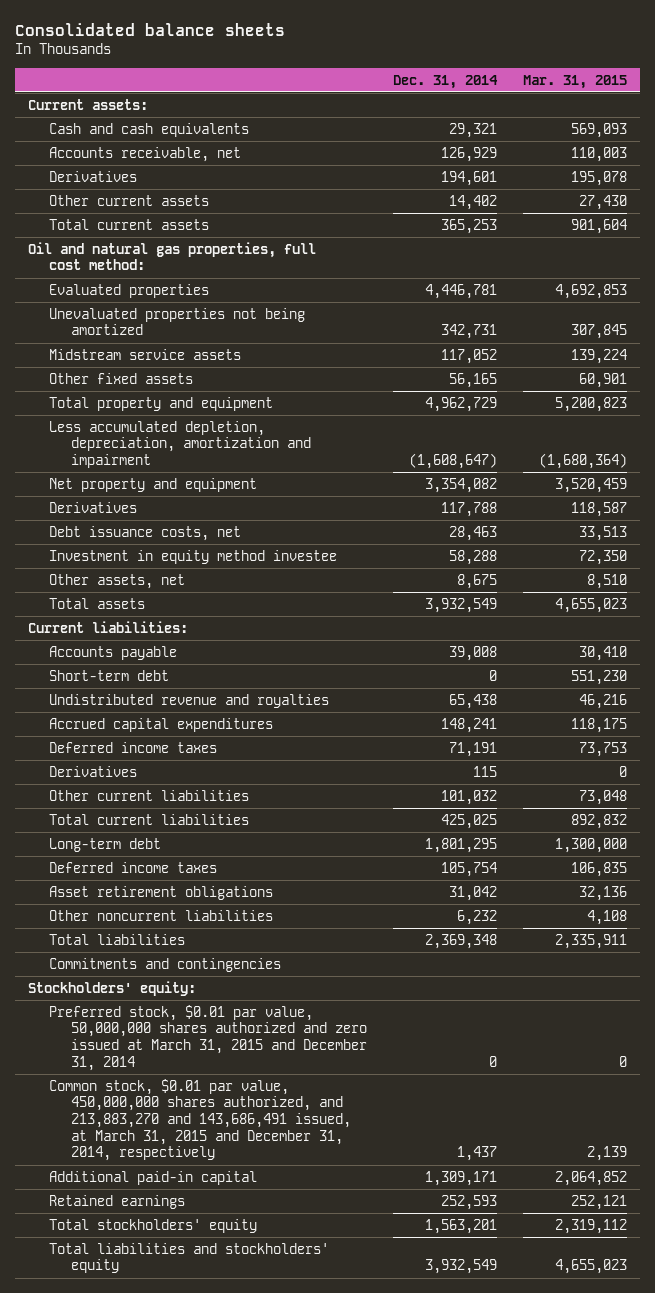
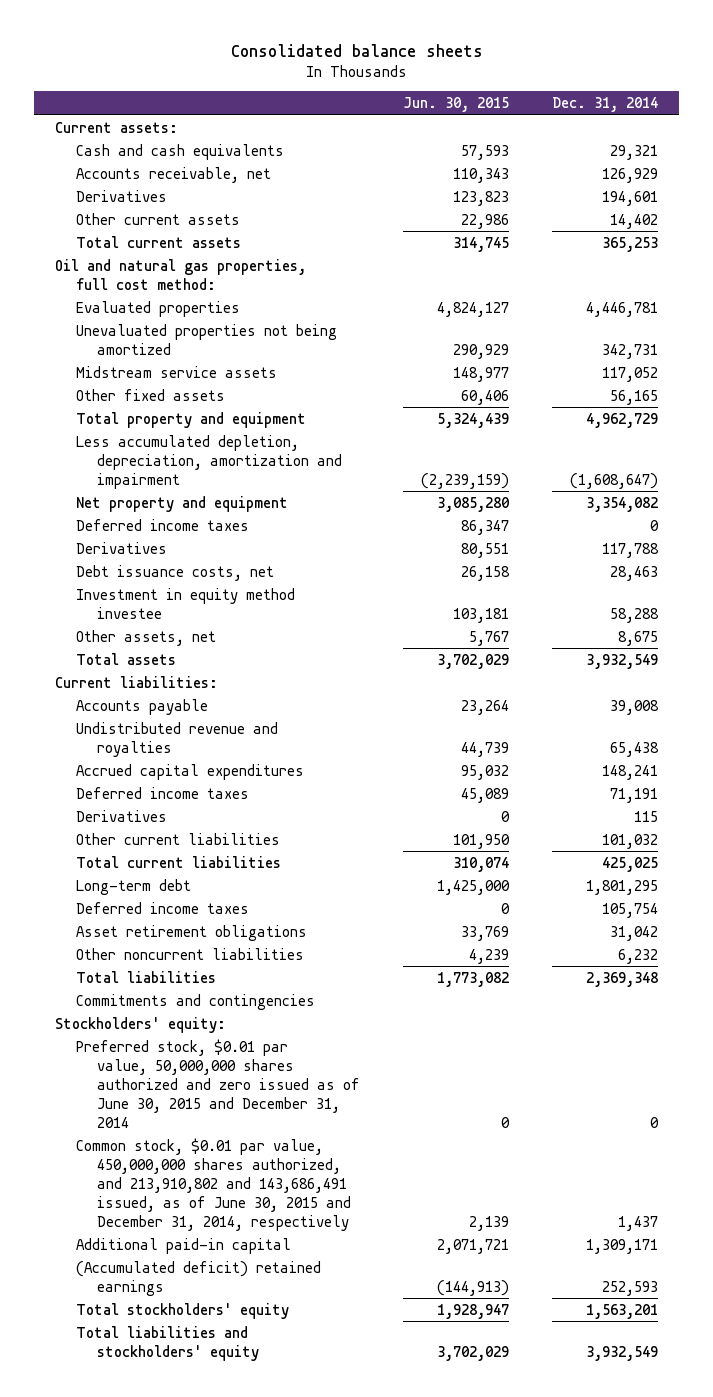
- | Dec. 31, 2014 | Mar. 31, 2015
+ | Jun. 30, 2015 | Dec. 31, 2014
+ Deferred income taxes | 86,347 | 0
- Short-term debt | 0 | 551,230
- Preferred stock, $0.01 par value, 50,000,000 shares authorized and zero issued at March 31, 2015 and December 31, 2014 | 0 | 0
- Common stock, $0.01 par value, 450,000,000 shares authorized, and 213,883,270 and 143,686,491 issued, at March 31, 2015 and December 31, 2014, respectively | 1,437 | 2,139
+ Preferred stock, $0.01 par value, 50,000,000 shares authorized and zero issued as of June 30, 2015 and December 31, 2014 | 0 | 0
+ Common stock, $0.01 par value, 450,000,000 shares authorized, and 213,910,802 and 143,686,491 issued, as of June 30, 2015 and December 31, 2014, respectively | 2,139 | 1,437
- Retained earnings | 252,593 | 252,121
+ (Accumulated deficit) retained earnings | (144,913) | 252,593

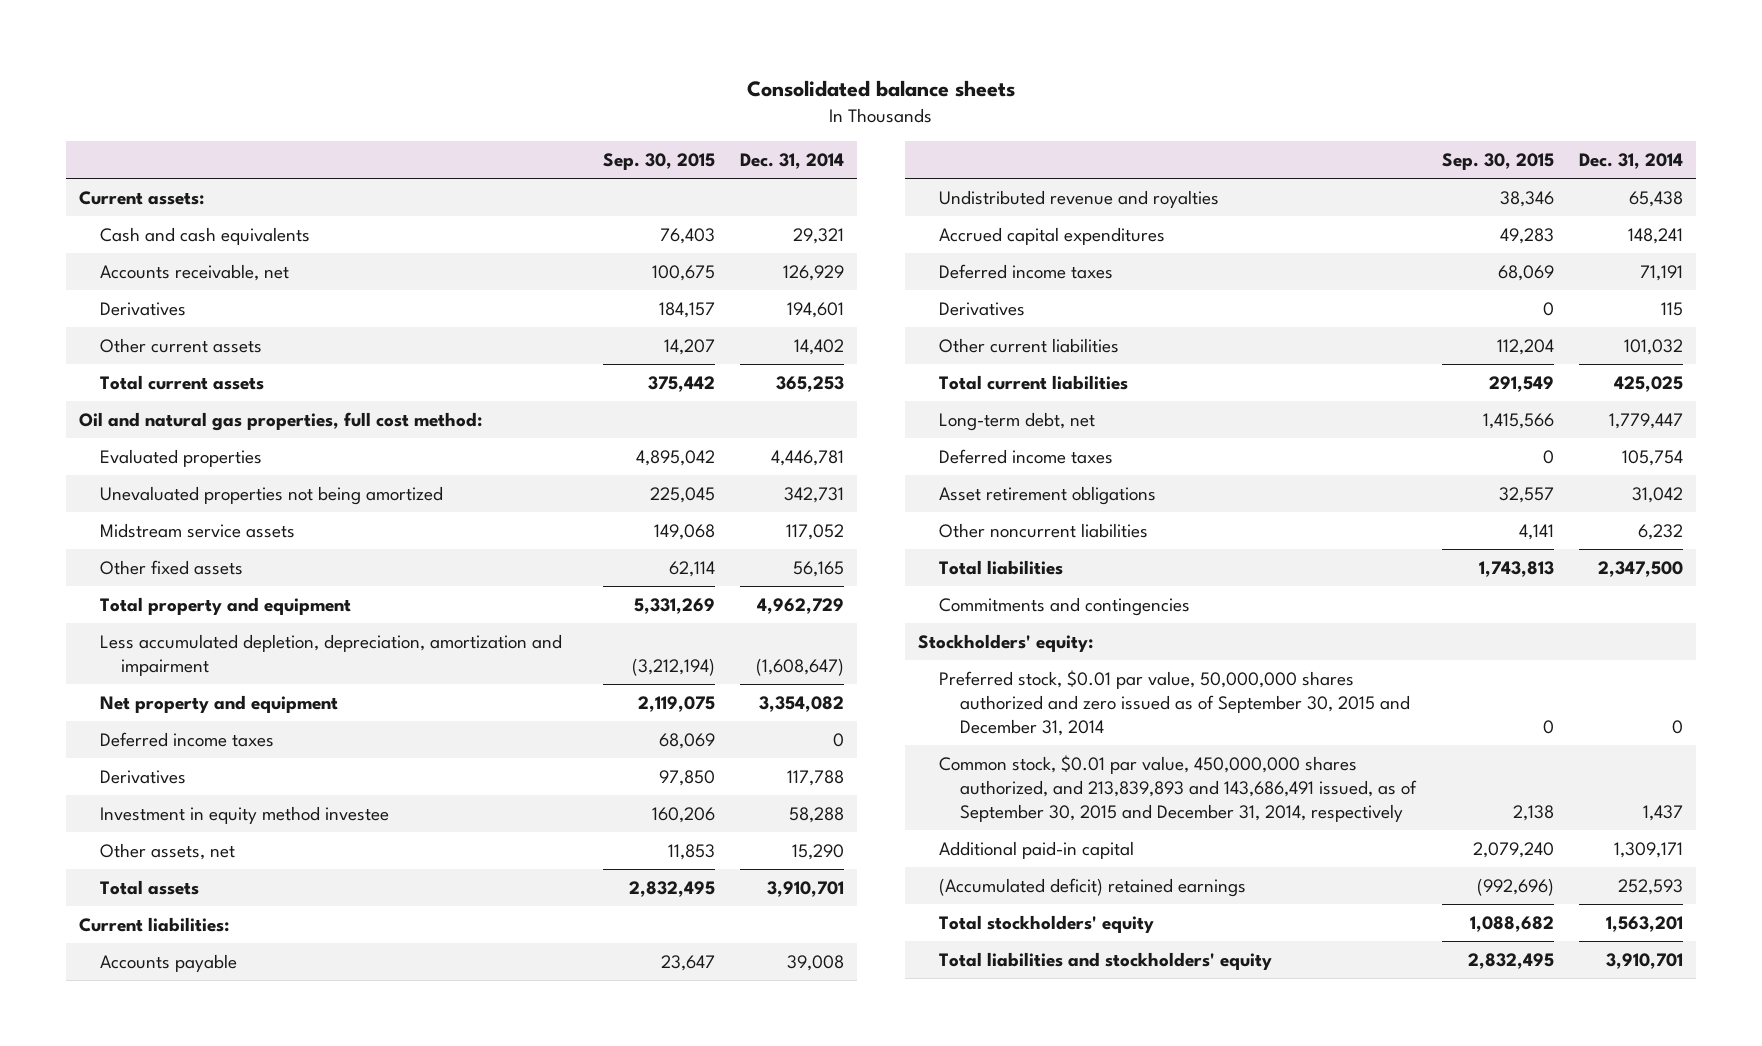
- | Jun. 30, 2015 | Dec. 31, 2014
+ | Sep. 30, 2015 | Dec. 31, 2014
- Debt issuance costs, net | 26,158 | 28,463
- Other assets, net | 5,767 | 8,675
- Total assets | 3,702,029 | 3,932,549
+ Other assets, net | 11,853 | 15,290
+ Total assets | 2,832,495 | 3,910,701
- Long-term debt | 1,425,000 | 1,801,295
+ Long-term debt, net | 1,415,566 | 1,779,447
- Total liabilities | 1,773,082 | 2,369,348
+ Total liabilities | 1,743,813 | 2,347,500
- Preferred stock, $0.01 par value, 50,000,000 shares authorized and zero issued as of June 30, 2015 and December 31, 2014 | 0 | 0
- Common stock, $0.01 par value, 450,000,000 shares authorized, and 213,910,802 and 143,686,491 issued, as of June 30, 2015 and December 31, 2014, respectively | 2,139 | 1,437
+ Preferred stock, $0.01 par value, 50,000,000 shares authorized and zero issued as of September 30, 2015 and December 31, 2014 | 0 | 0
+ Common stock, $0.01 par value, 450,000,000 shares authorized, and 213,839,893 and 143,686,491 issued, as of September 30, 2015 and December 31, 2014, respectively | 2,138 | 1,437
- Total liabilities and stockholders' equity | 3,702,029 | 3,932,549
+ Total liabilities and stockholders' equity | 2,832,495 | 3,910,701

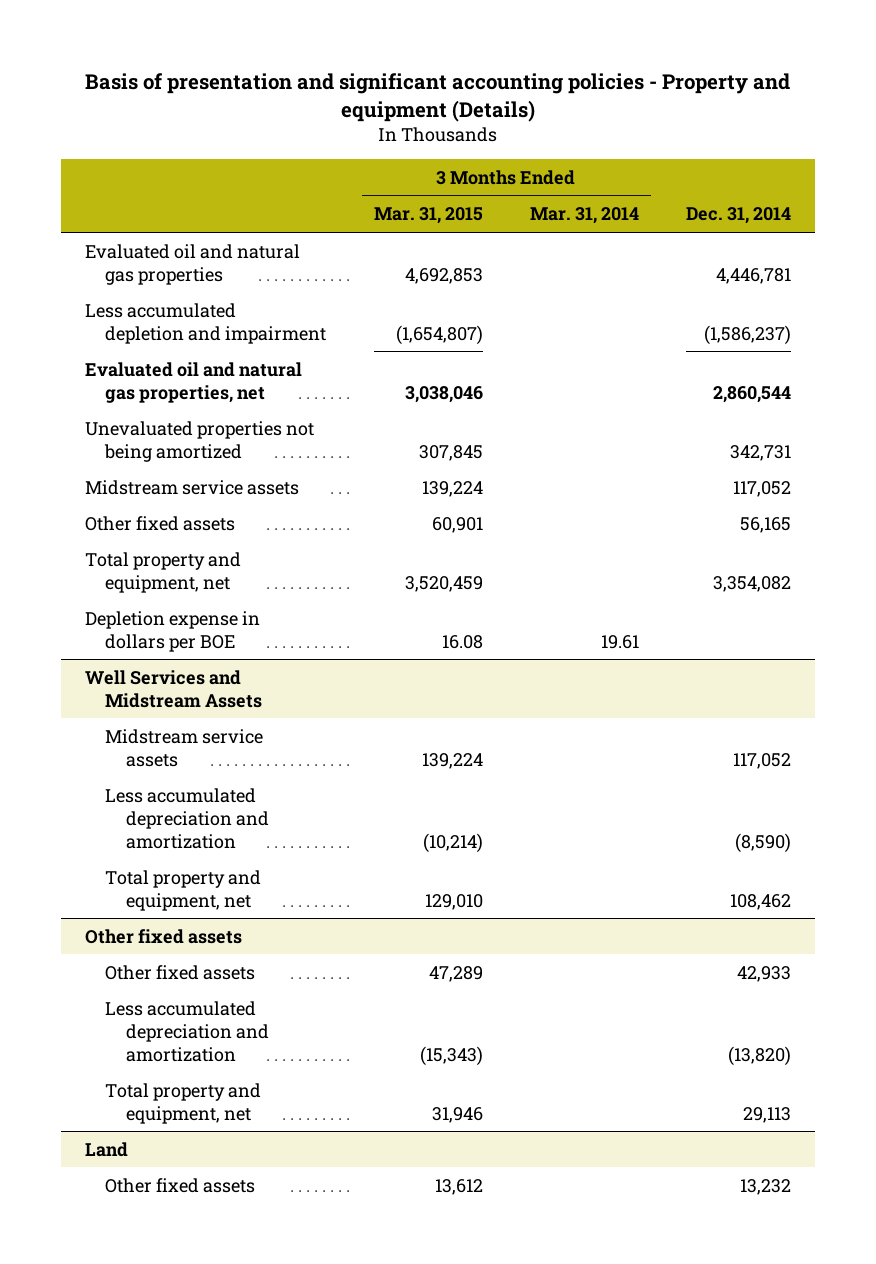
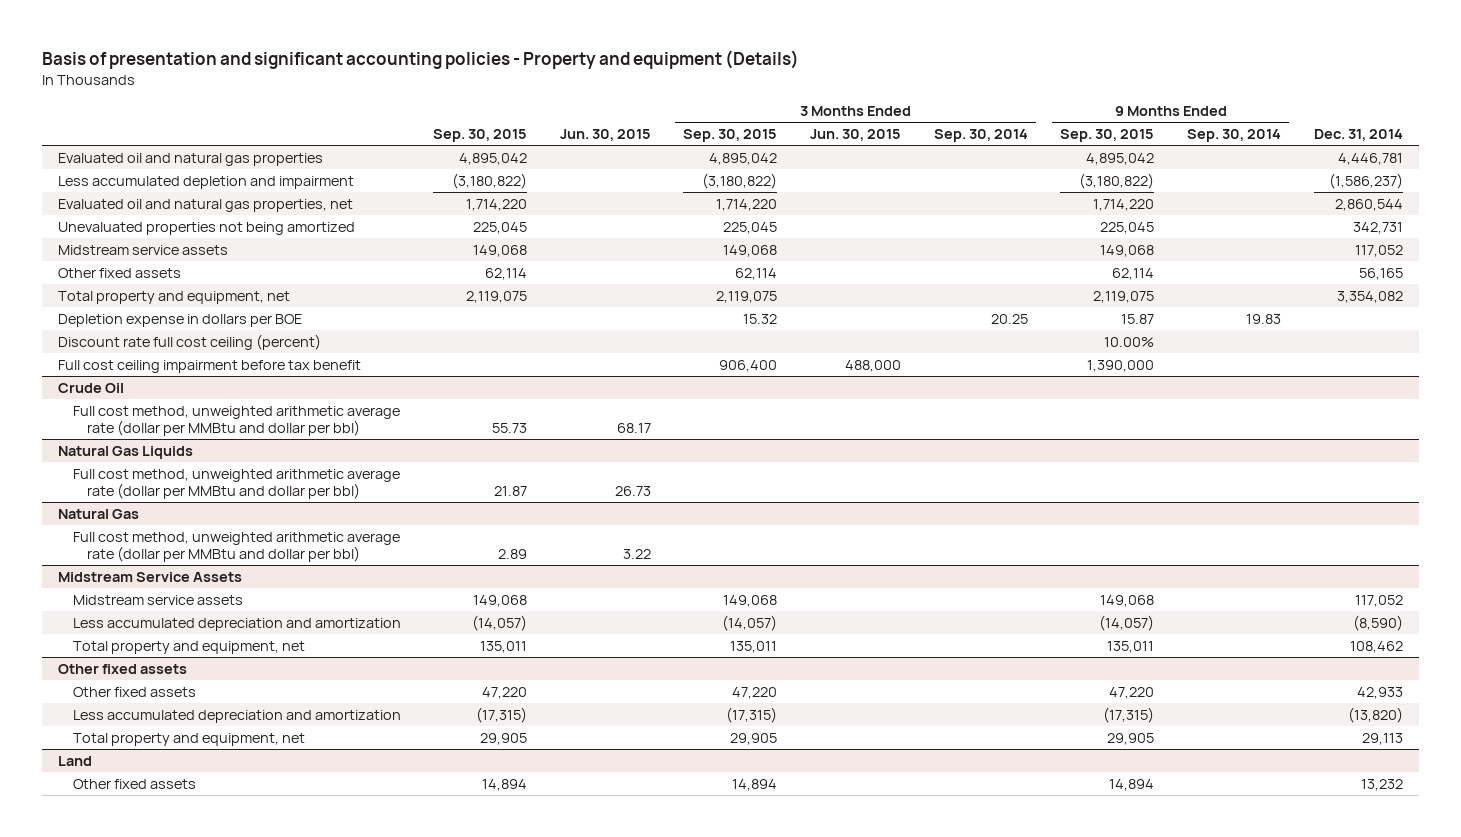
- | 3 Months Ended Mar. 31, 2015 | 3 Months Ended Mar. 31, 2014 | Dec. 31, 2014
+ | Sep. 30, 2015 | Jun. 30, 2015 | 3 Months Ended Sep. 30, 2015 | 3 Months Ended Jun. 30, 2015 | 3 Months Ended Sep. 30, 2014 | 9 Months Ended Sep. 30, 2015 | 9 Months Ended Sep. 30, 2014 | Dec. 31, 2014
- Well Services and Midstream Assets
+ Discount rate full cost ceiling (percent) | | | | | | 10.00% | |
+ Full cost ceiling impairment before tax benefit | | | 906,400 | 488,000 | | 1,390,000 | |
+ Crude Oil
+ Full cost method, unweighted arithmetic average rate (dollar per MMBtu and dollar per bbl) | 55.73 | 68.17 | | | | | |
+ Natural Gas Liquids
+ Full cost method, unweighted arithmetic average rate (dollar per MMBtu and dollar per bbl) | 21.87 | 26.73 | | | | | |
+ Natural Gas
+ Full cost method, unweighted arithmetic average rate (dollar per MMBtu and dollar per bbl) | 2.89 | 3.22 | | | | | |
+ Midstream Service Assets

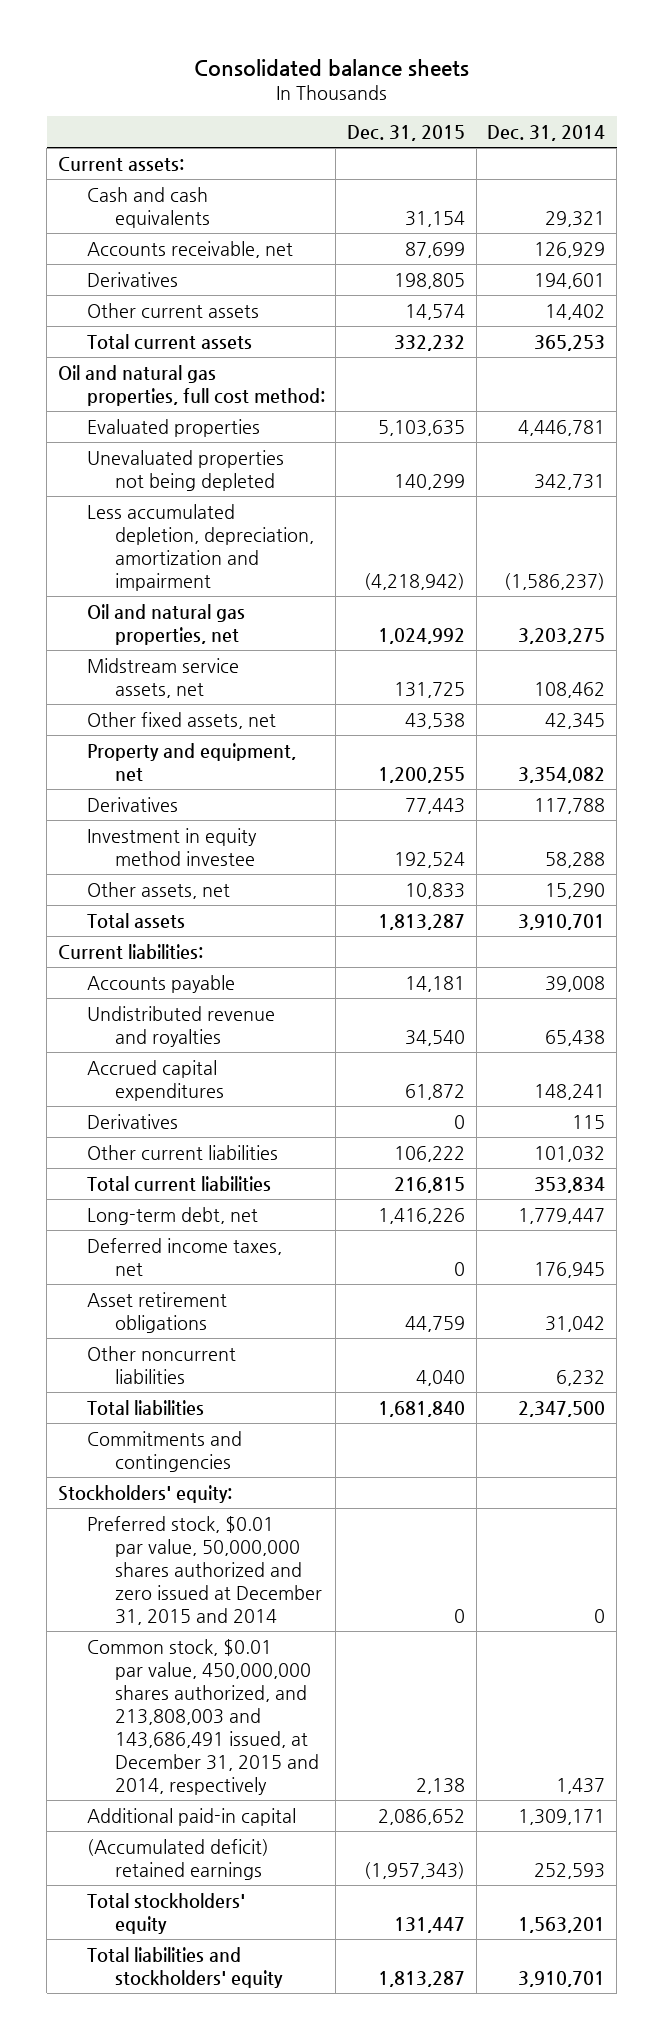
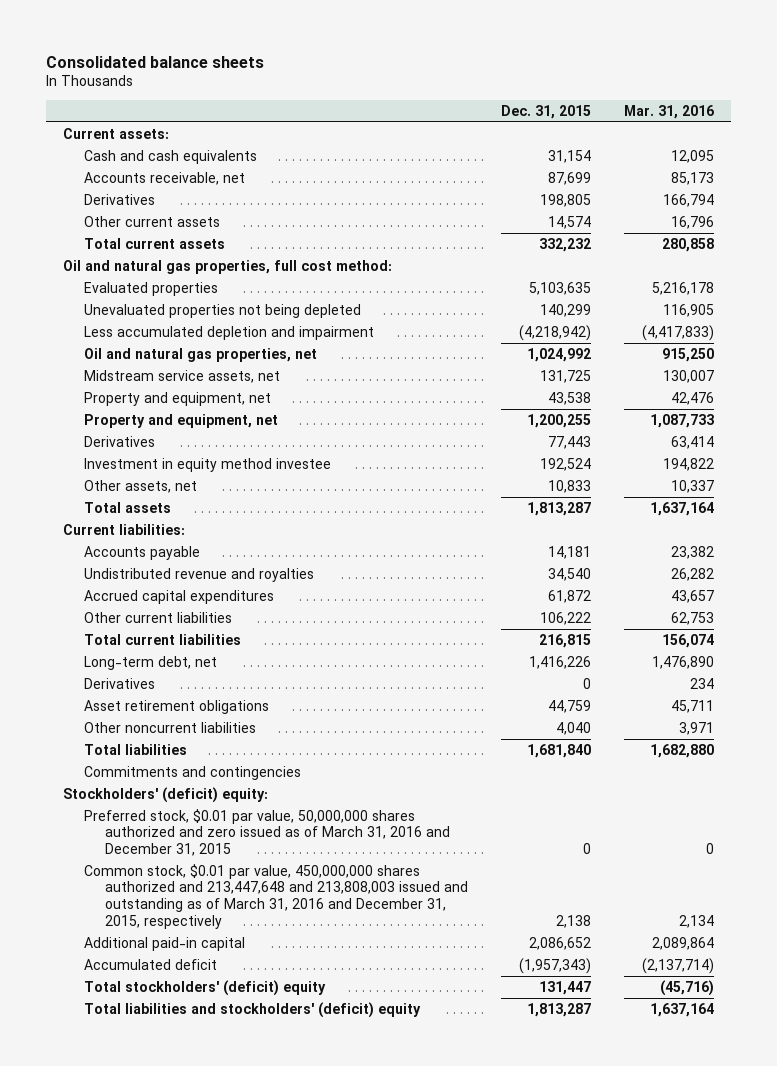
- | Dec. 31, 2015 | Dec. 31, 2014
+ | Dec. 31, 2015 | Mar. 31, 2016
- Less accumulated depletion, depreciation, amortization and impairment | (4,218,942) | (1,586,237)
+ Less accumulated depletion and impairment | (4,218,942) | (4,417,833)
- Other fixed assets, net | 43,538 | 42,345
+ Property and equipment, net | 43,538 | 42,476
- Deferred income taxes, net | 0 | 176,945
moved down: Derivatives | 0 | 234
- Stockholders' equity:
- Preferred stock, $0.01 par value, 50,000,000 shares authorized and zero issued at December 31, 2015 and 2014 | 0 | 0
- Common stock, $0.01 par value, 450,000,000 shares authorized, and 213,808,003 and 143,686,491 issued, at December 31, 2015 and 2014, respectively | 2,138 | 1,437
+ Stockholders' (deficit) equity:
+ Preferred stock, $0.01 par value, 50,000,000 shares authorized and zero issued as of March 31, 2016 and December 31, 2015 | 0 | 0
+ Common stock, $0.01 par value, 450,000,000 shares authorized and 213,447,648 and 213,808,003 issued and outstanding as of March 31, 2016 and December 31, 2015, respectively | 2,138 | 2,134
- (Accumulated deficit) retained earnings | (1,957,343) | 252,593
- Total stockholders' equity | 131,447 | 1,563,201
- Total liabilities and stockholders' equity | 1,813,287 | 3,910,701
+ Accumulated deficit | (1,957,343) | (2,137,714)
+ Total stockholders' (deficit) equity | 131,447 | (45,716)
+ Total liabilities and stockholders' (deficit) equity | 1,813,287 | 1,637,164

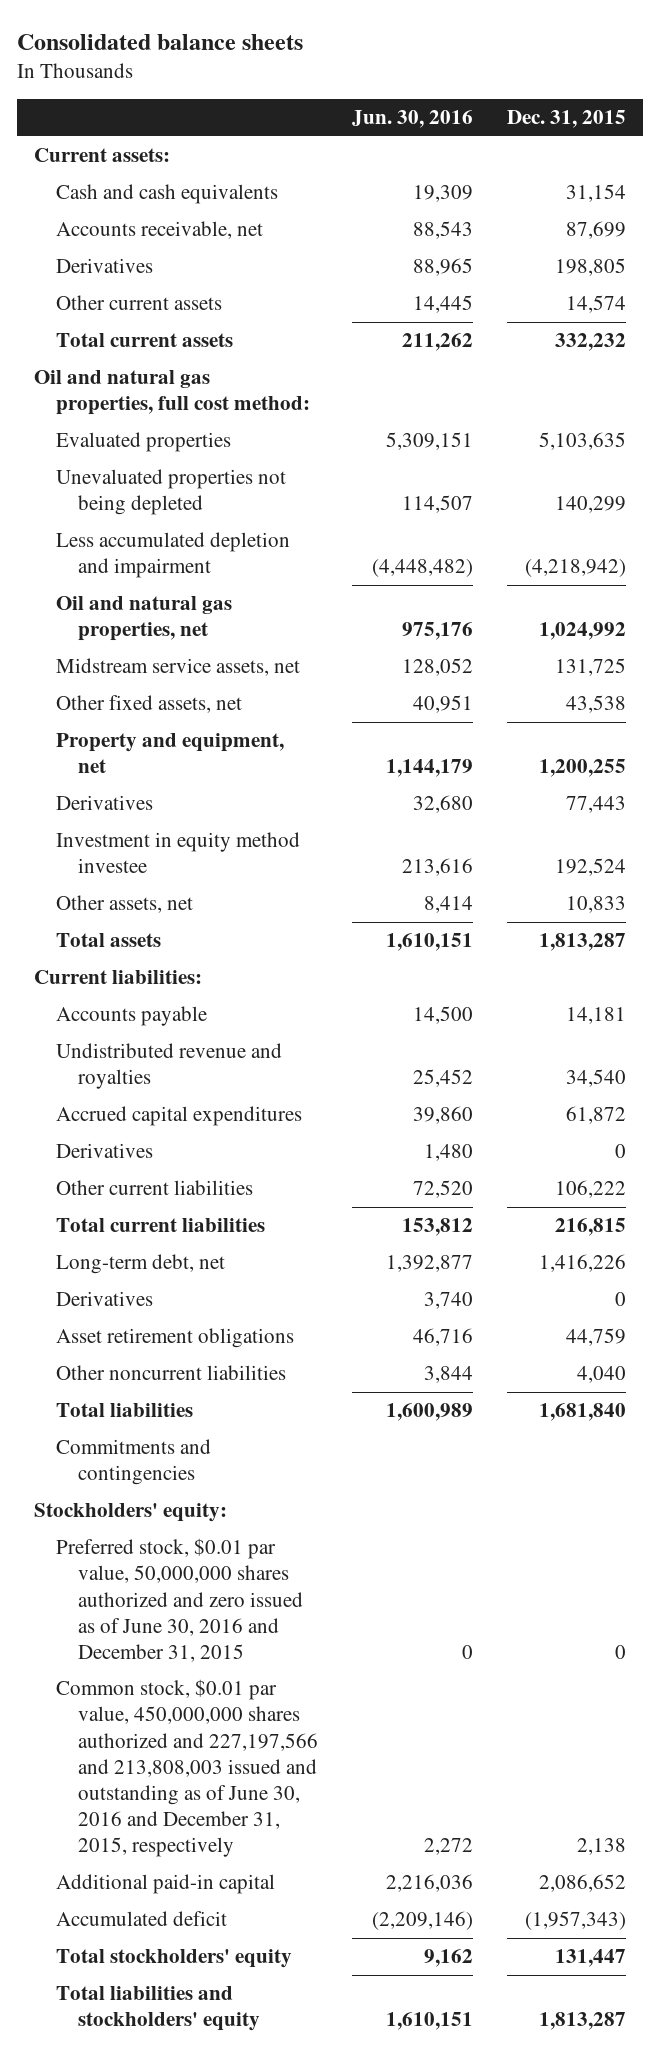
- | Dec. 31, 2015 | Mar. 31, 2016
+ | Jun. 30, 2016 | Dec. 31, 2015
- Property and equipment, net | 43,538 | 42,476
+ Other fixed assets, net | 40,951 | 43,538
+ Derivatives | 1,480 | 0
- Stockholders' (deficit) equity:
- Preferred stock, $0.01 par value, 50,000,000 shares authorized and zero issued as of March 31, 2016 and December 31, 2015 | 0 | 0
- Common stock, $0.01 par value, 450,000,000 shares authorized and 213,447,648 and 213,808,003 issued and outstanding as of March 31, 2016 and December 31, 2015, respectively | 2,138 | 2,134
+ Stockholders' equity:
+ Preferred stock, $0.01 par value, 50,000,000 shares authorized and zero issued as of June 30, 2016 and December 31, 2015 | 0 | 0
+ Common stock, $0.01 par value, 450,000,000 shares authorized and 227,197,566 and 213,808,003 issued and outstanding as of June 30, 2016 and December 31, 2015, respectively | 2,272 | 2,138
- Total stockholders' (deficit) equity | 131,447 | (45,716)
- Total liabilities and stockholders' (deficit) equity | 1,813,287 | 1,637,164
+ Total stockholders' equity | 9,162 | 131,447
+ Total liabilities and stockholders' equity | 1,610,151 | 1,813,287

